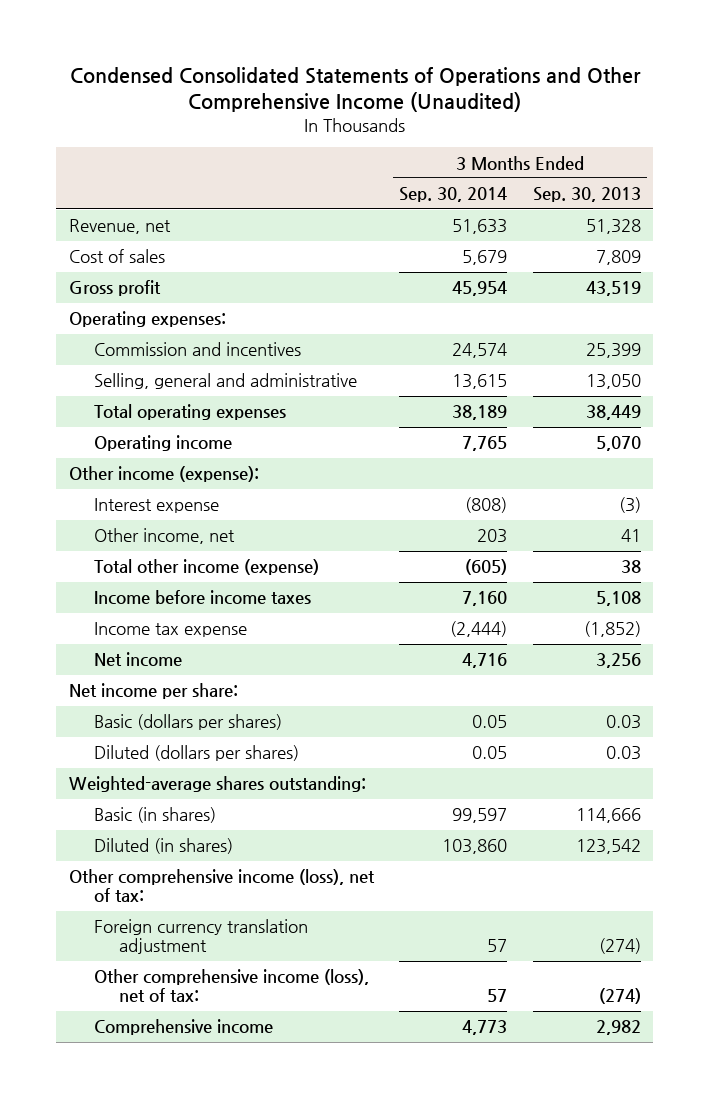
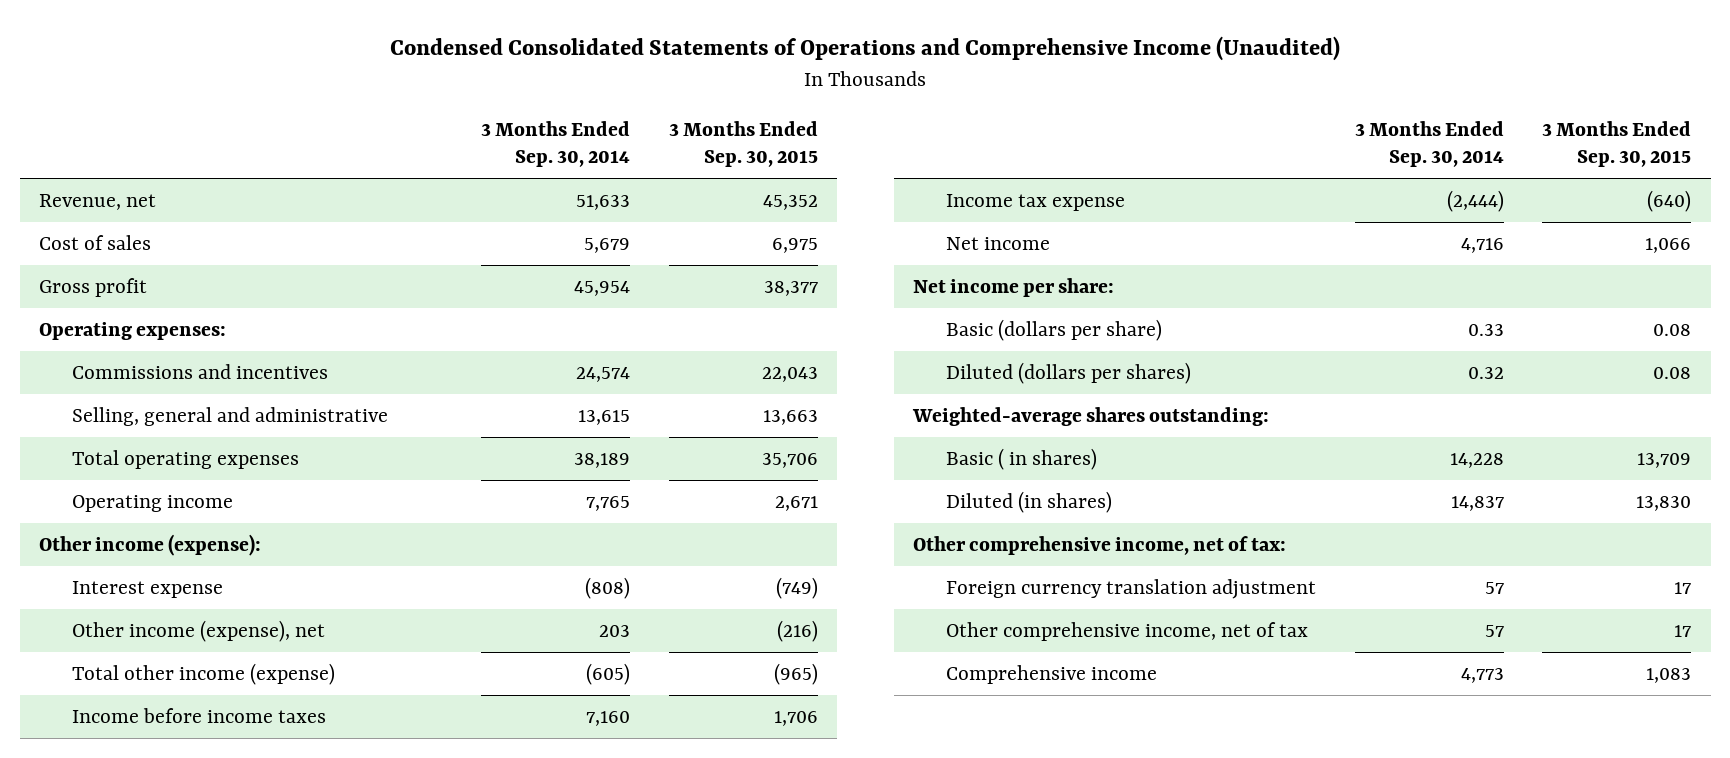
- Condensed Consolidated Statements of Operations and Other Comprehensive Income (Unaudited)
+ Condensed Consolidated Statements of Operations and Comprehensive Income (Unaudited)
- | 3 Months Ended Sep. 30, 2014 | 3 Months Ended Sep. 30, 2013
+ | 3 Months Ended Sep. 30, 2014 | 3 Months Ended Sep. 30, 2015
- Commission and incentives | 24,574 | 25,399
+ Commissions and incentives | 24,574 | 22,043
- Other income, net | 203 | 41
+ Other income (expense), net | 203 | (216)
- Basic (dollars per shares) | 0.05 | 0.03
- Diluted (dollars per shares) | 0.05 | 0.03
+ Basic (dollars per share) | 0.33 | 0.08
+ Diluted (dollars per shares) | 0.32 | 0.08
- Basic (in shares) | 99,597 | 114,666
- Diluted (in shares) | 103,860 | 123,542
- Other comprehensive income (loss), net of tax:
+ Basic ( in shares) | 14,228 | 13,709
+ Diluted (in shares) | 14,837 | 13,830
+ Other comprehensive income, net of tax:
- Other comprehensive income (loss), net of tax: | 57 | (274)
+ Other comprehensive income, net of tax | 57 | 17

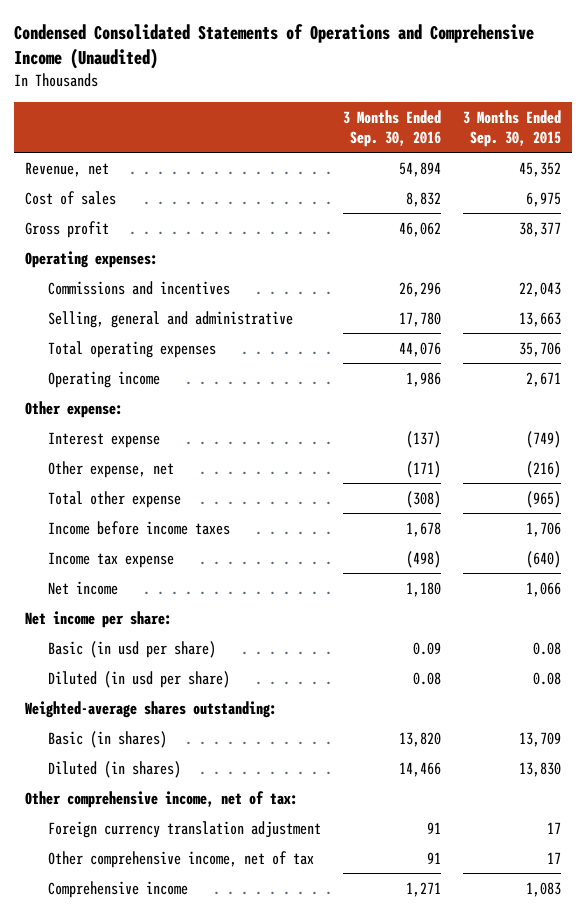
- | 3 Months Ended Sep. 30, 2014 | 3 Months Ended Sep. 30, 2015
+ | 3 Months Ended Sep. 30, 2016 | 3 Months Ended Sep. 30, 2015
- Other income (expense):
+ Other expense:
- Other income (expense), net | 203 | (216)
- Total other income (expense) | (605) | (965)
+ Other expense, net | (171) | (216)
+ Total other expense | (308) | (965)
- Basic (dollars per share) | 0.33 | 0.08
- Diluted (dollars per shares) | 0.32 | 0.08
+ Basic (in usd per share) | 0.09 | 0.08
+ Diluted (in usd per share) | 0.08 | 0.08
- Basic ( in shares) | 14,228 | 13,709
+ Basic (in shares) | 13,820 | 13,709

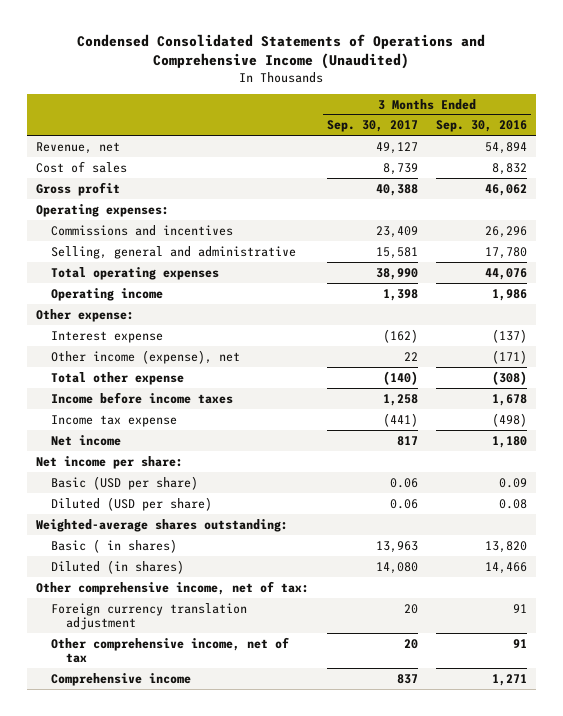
- | 3 Months Ended Sep. 30, 2016 | 3 Months Ended Sep. 30, 2015
+ | 3 Months Ended Sep. 30, 2017 | 3 Months Ended Sep. 30, 2016
- Other expense, net | (171) | (216)
+ Other income (expense), net | 22 | (171)
- Basic (in usd per share) | 0.09 | 0.08
- Diluted (in usd per share) | 0.08 | 0.08
+ Basic (USD per share) | 0.06 | 0.09
+ Diluted (USD per share) | 0.06 | 0.08
- Basic (in shares) | 13,820 | 13,709
+ Basic ( in shares) | 13,963 | 13,820

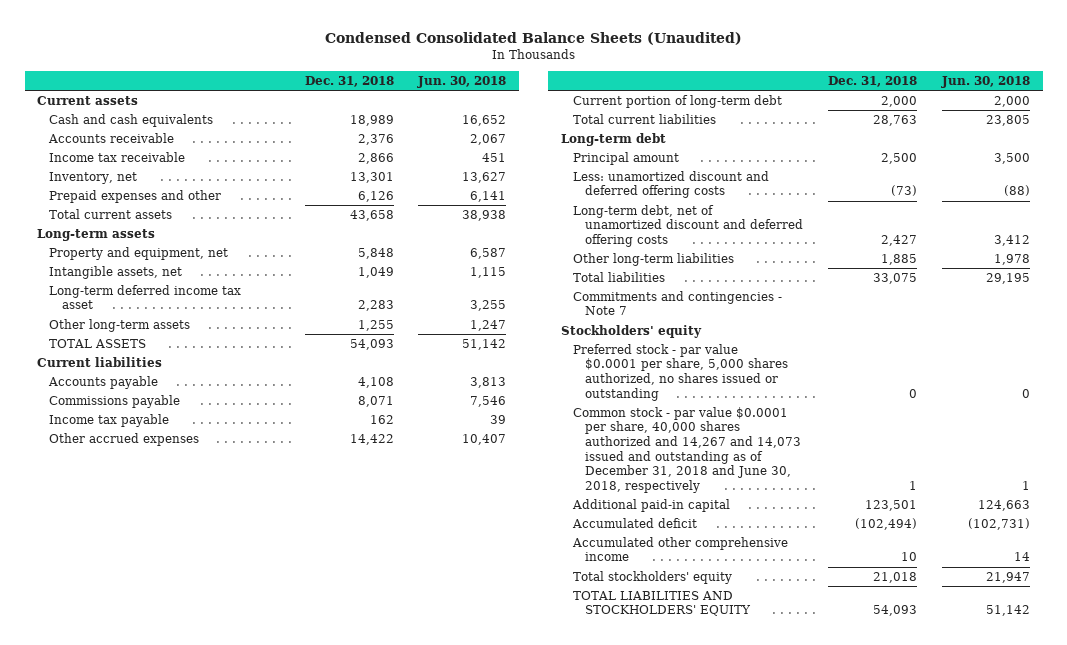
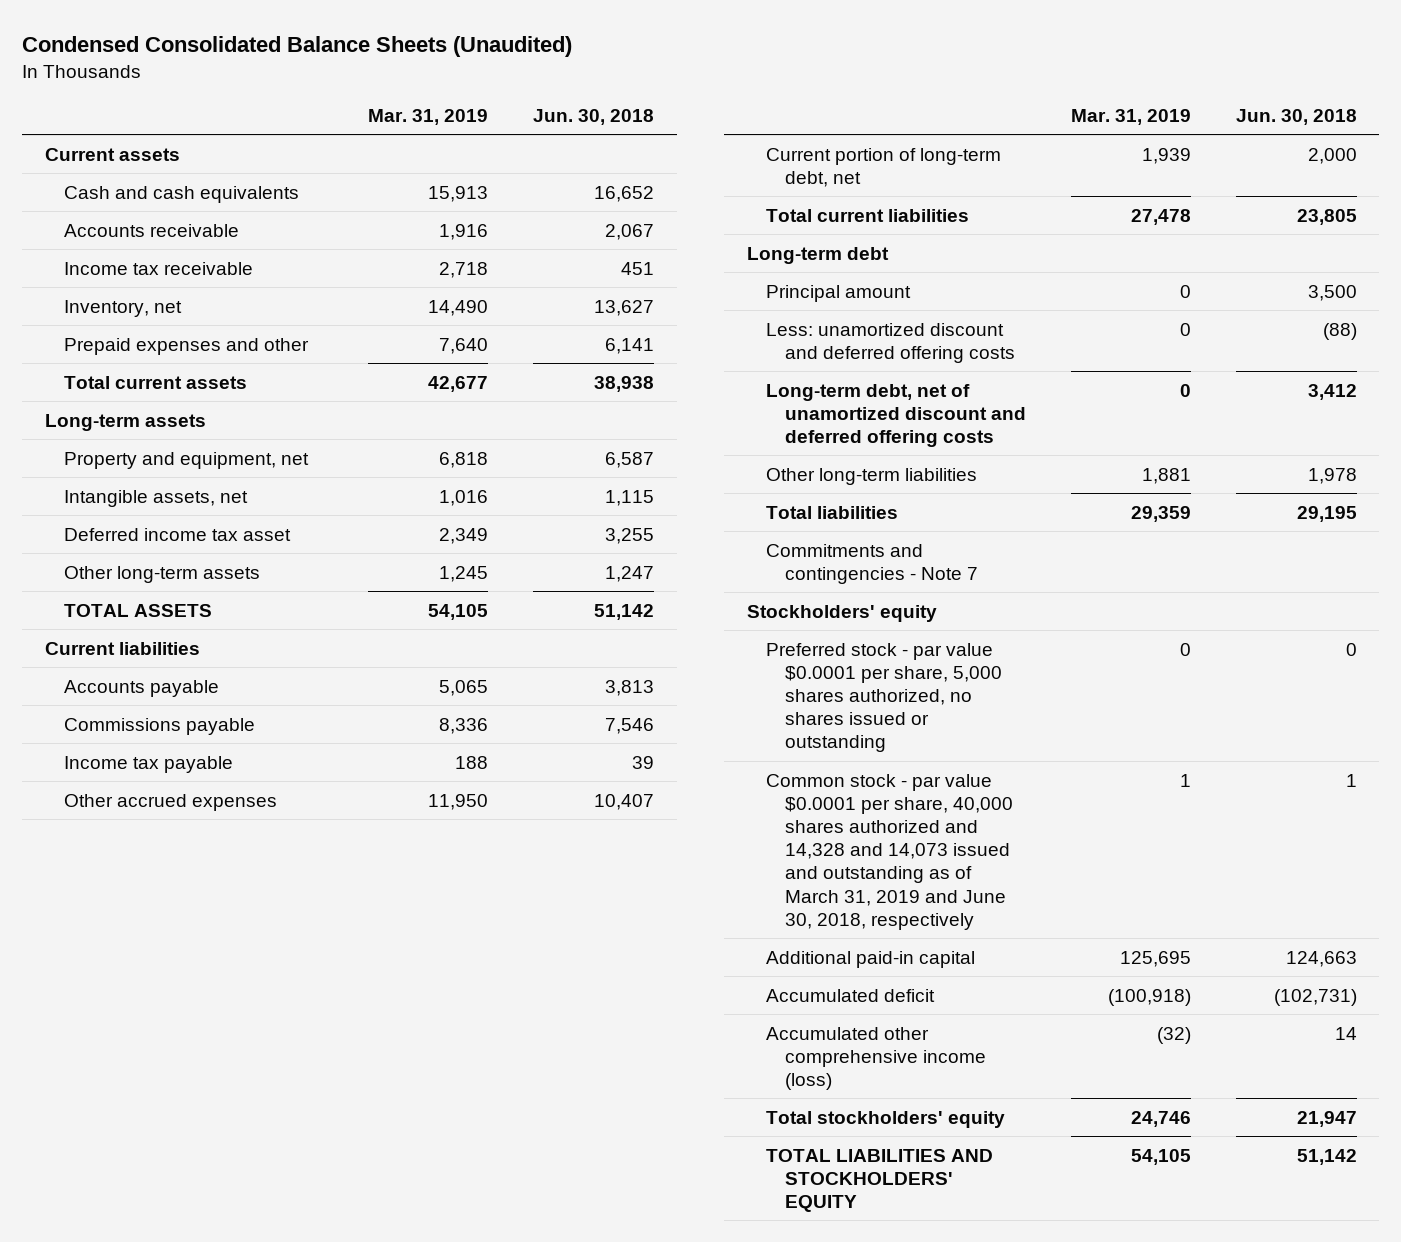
- | Dec. 31, 2018 | Jun. 30, 2018
+ | Mar. 31, 2019 | Jun. 30, 2018
- Long-term deferred income tax asset | 2,283 | 3,255
+ Deferred income tax asset | 2,349 | 3,255
- Current portion of long-term debt | 2,000 | 2,000
+ Current portion of long-term debt, net | 1,939 | 2,000
- Common stock - par value $0.0001 per share, 40,000 shares authorized and 14,267 and 14,073 issued and outstanding as of December 31, 2018 and June 30, 2018, respectively | 1 | 1
+ Common stock - par value $0.0001 per share, 40,000 shares authorized and 14,328 and 14,073 issued and outstanding as of March 31, 2019 and June 30, 2018, respectively | 1 | 1
- Accumulated other comprehensive income | 10 | 14
+ Accumulated other comprehensive income (loss) | (32) | 14

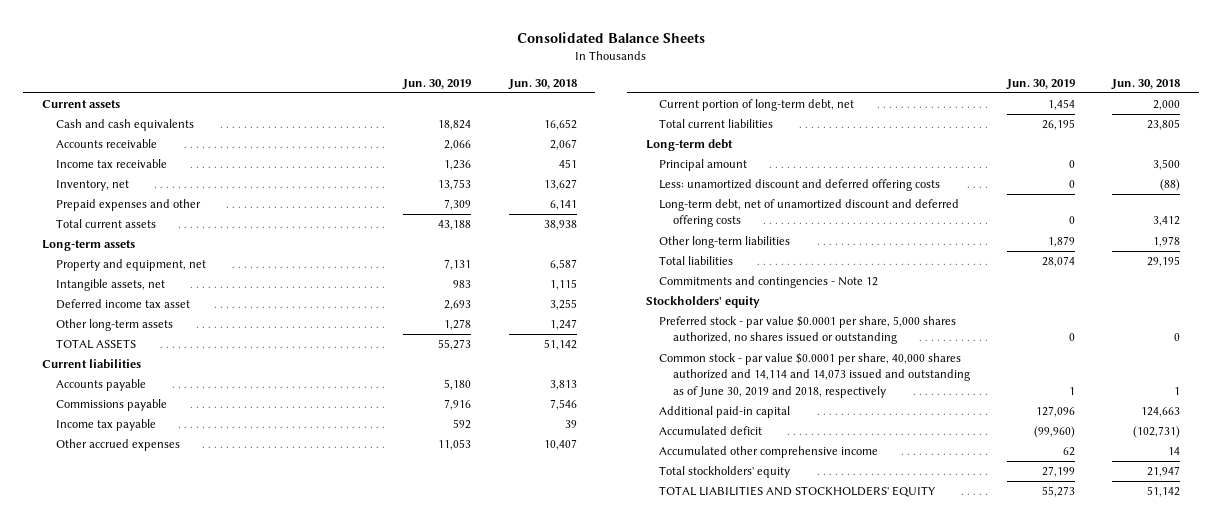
- Condensed Consolidated Balance Sheets (Unaudited)
+ Consolidated Balance Sheets
- | Mar. 31, 2019 | Jun. 30, 2018
+ | Jun. 30, 2019 | Jun. 30, 2018
- Commitments and contingencies - Note 7
+ Commitments and contingencies - Note 12
- Common stock - par value $0.0001 per share, 40,000 shares authorized and 14,328 and 14,073 issued and outstanding as of March 31, 2019 and June 30, 2018, respectively | 1 | 1
+ Common stock - par value $0.0001 per share, 40,000 shares authorized and 14,114 and 14,073 issued and outstanding as of June 30, 2019 and 2018, respectively | 1 | 1
- Accumulated other comprehensive income (loss) | (32) | 14
+ Accumulated other comprehensive income | 62 | 14

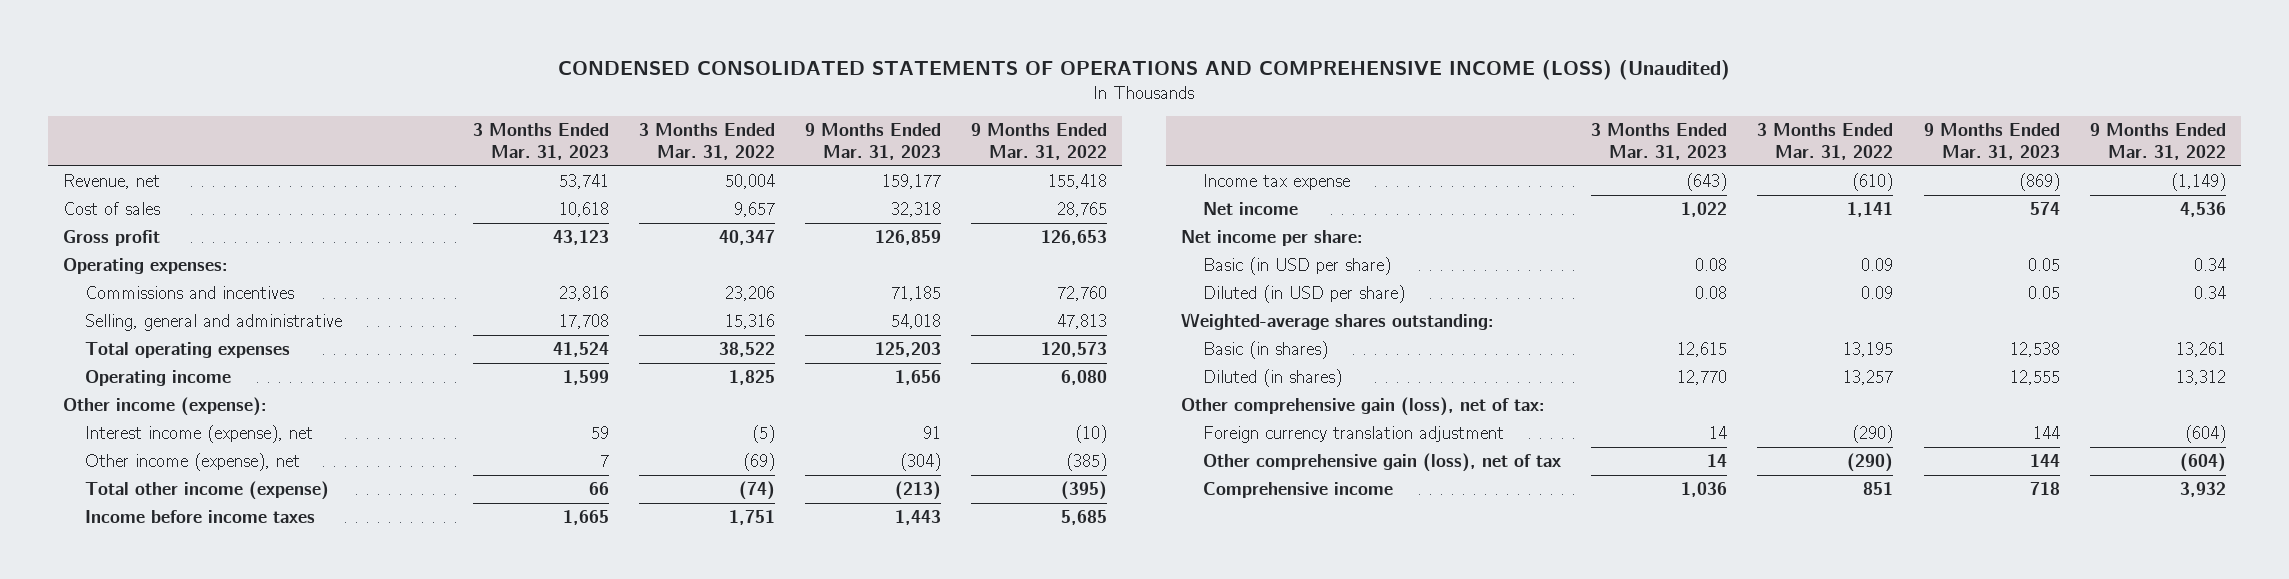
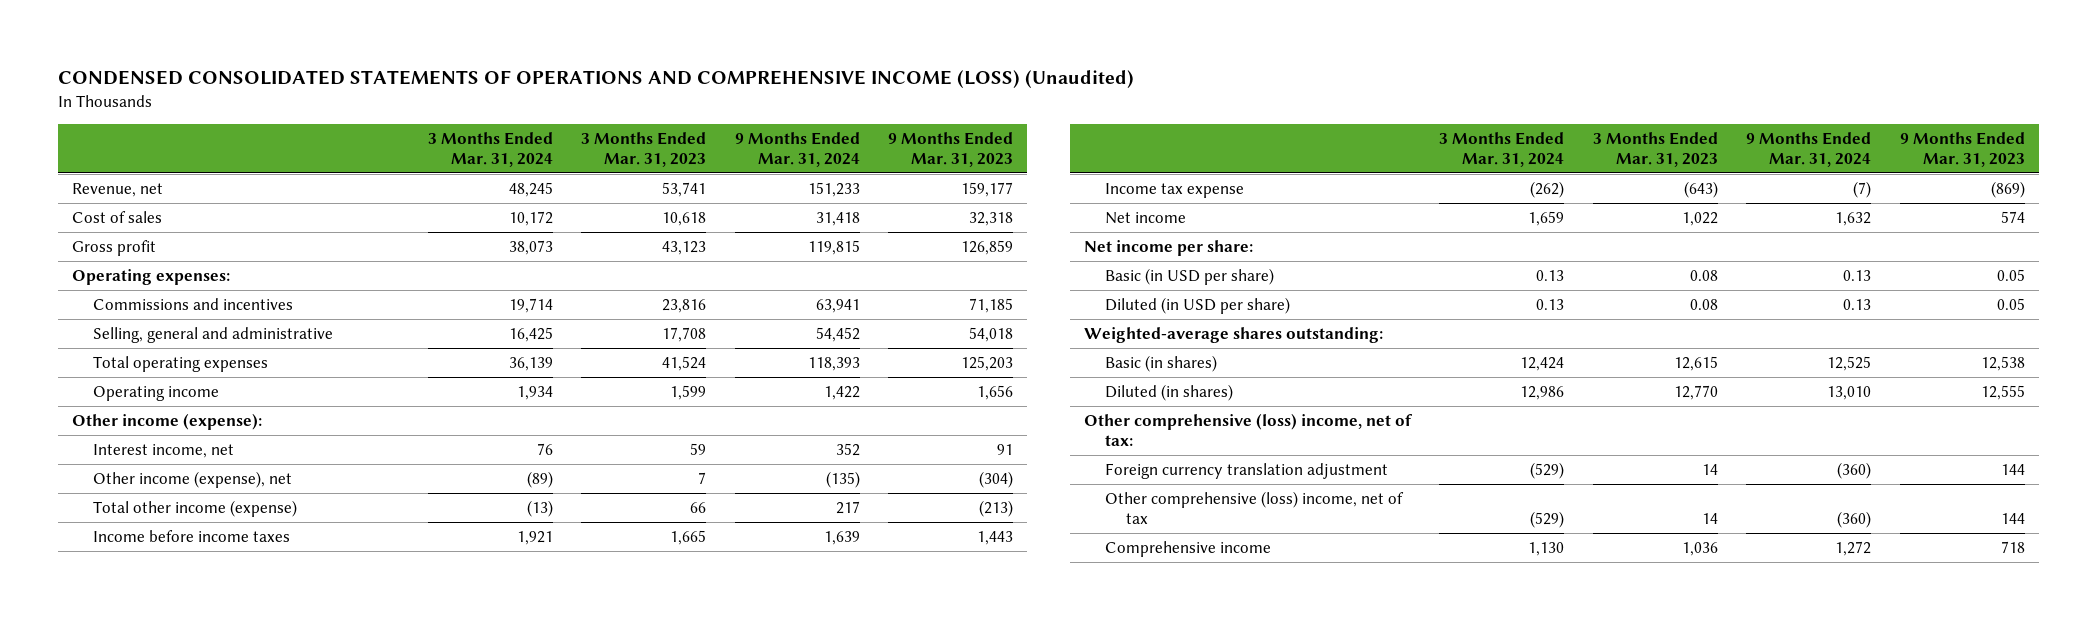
- | 3 Months Ended Mar. 31, 2023 | 3 Months Ended Mar. 31, 2022 | 9 Months Ended Mar. 31, 2023 | 9 Months Ended Mar. 31, 2022
+ | 3 Months Ended Mar. 31, 2024 | 3 Months Ended Mar. 31, 2023 | 9 Months Ended Mar. 31, 2024 | 9 Months Ended Mar. 31, 2023
- Interest income (expense), net | 59 | (5) | 91 | (10)
+ Interest income, net | 76 | 59 | 352 | 91
- Other comprehensive gain (loss), net of tax:
+ Other comprehensive (loss) income, net of tax:
- Other comprehensive gain (loss), net of tax | 14 | (290) | 144 | (604)
+ Other comprehensive (loss) income, net of tax | (529) | 14 | (360) | 144

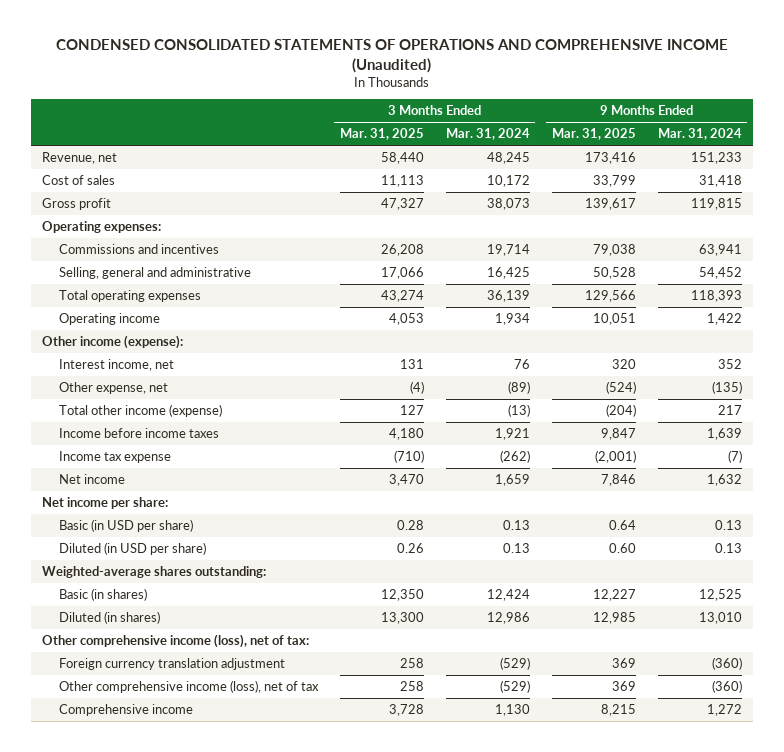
- CONDENSED CONSOLIDATED STATEMENTS OF OPERATIONS AND COMPREHENSIVE INCOME (LOSS) (Unaudited)
+ CONDENSED CONSOLIDATED STATEMENTS OF OPERATIONS AND COMPREHENSIVE INCOME (Unaudited)
- | 3 Months Ended Mar. 31, 2024 | 3 Months Ended Mar. 31, 2023 | 9 Months Ended Mar. 31, 2024 | 9 Months Ended Mar. 31, 2023
+ | 3 Months Ended Mar. 31, 2025 | 3 Months Ended Mar. 31, 2024 | 9 Months Ended Mar. 31, 2025 | 9 Months Ended Mar. 31, 2024
- Other income (expense), net | (89) | 7 | (135) | (304)
+ Other expense, net | (4) | (89) | (524) | (135)
- Other comprehensive (loss) income, net of tax:
+ Other comprehensive income (loss), net of tax:
- Other comprehensive (loss) income, net of tax | (529) | 14 | (360) | 144
+ Other comprehensive income (loss), net of tax | 258 | (529) | 369 | (360)

